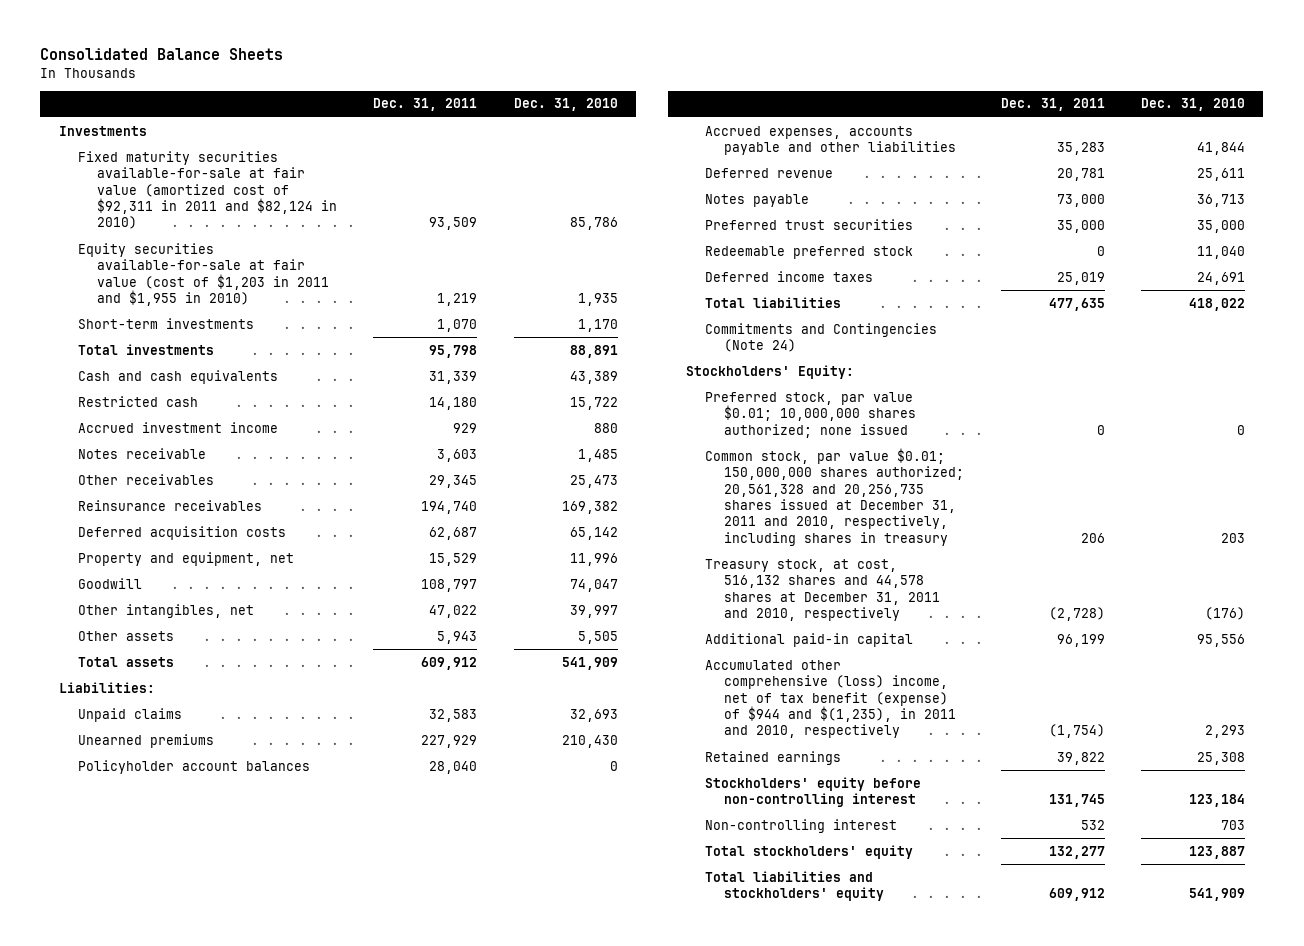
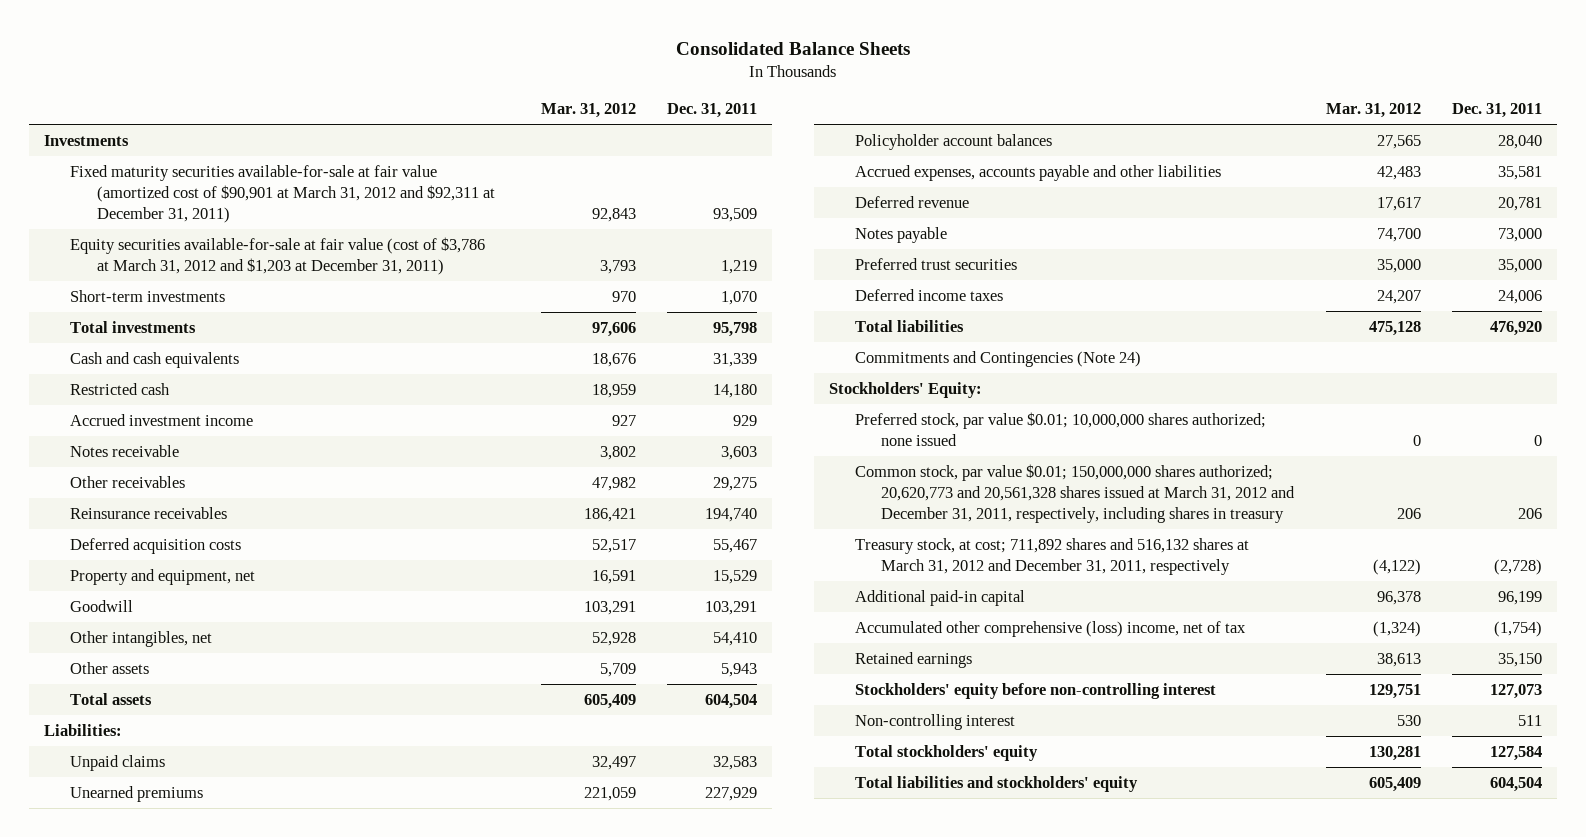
- | Dec. 31, 2011 | Dec. 31, 2010
+ | Mar. 31, 2012 | Dec. 31, 2011
- Fixed maturity securities available-for-sale at fair value (amortized cost of $92,311 in 2011 and $82,124 in 2010) | 93,509 | 85,786
- Equity securities available-for-sale at fair value (cost of $1,203 in 2011 and $1,955 in 2010) | 1,219 | 1,935
+ Fixed maturity securities available-for-sale at fair value (amortized cost of $90,901 at March 31, 2012 and $92,311 at December 31, 2011) | 92,843 | 93,509
+ Equity securities available-for-sale at fair value (cost of $3,786 at March 31, 2012 and $1,203 at December 31, 2011) | 3,793 | 1,219
- Other receivables | 29,345 | 25,473
+ Other receivables | 47,982 | 29,275
- Deferred acquisition costs | 62,687 | 65,142
+ Deferred acquisition costs | 52,517 | 55,467
- Goodwill | 108,797 | 74,047
- Other intangibles, net | 47,022 | 39,997
+ Goodwill | 103,291 | 103,291
+ Other intangibles, net | 52,928 | 54,410
- Total assets | 609,912 | 541,909
+ Total assets | 605,409 | 604,504
- Accrued expenses, accounts payable and other liabilities | 35,283 | 41,844
+ Accrued expenses, accounts payable and other liabilities | 42,483 | 35,581
- Redeemable preferred stock | 0 | 11,040
- Deferred income taxes | 25,019 | 24,691
- Total liabilities | 477,635 | 418,022
+ Deferred income taxes | 24,207 | 24,006
+ Total liabilities | 475,128 | 476,920
- Common stock, par value $0.01; 150,000,000 shares authorized; 20,561,328 and 20,256,735 shares issued at December 31, 2011 and 2010, respectively, including shares in treasury | 206 | 203
- Treasury stock, at cost, 516,132 shares and 44,578 shares at December 31, 2011 and 2010, respectively | (2,728) | (176)
+ Common stock, par value $0.01; 150,000,000 shares authorized; 20,620,773 and 20,561,328 shares issued at March 31, 2012 and December 31, 2011, respectively, including shares in treasury | 206 | 206
+ Treasury stock, at cost; 711,892 shares and 516,132 shares at March 31, 2012 and December 31, 2011, respectively | (4,122) | (2,728)
- Accumulated other comprehensive (loss) income, net of tax benefit (expense) of $944 and $(1,235), in 2011 and 2010, respectively | (1,754) | 2,293
- Retained earnings | 39,822 | 25,308
- Stockholders' equity before non-controlling interest | 131,745 | 123,184
- Non-controlling interest | 532 | 703
- Total stockholders' equity | 132,277 | 123,887
- Total liabilities and stockholders' equity | 609,912 | 541,909
+ Accumulated other comprehensive (loss) income, net of tax | (1,324) | (1,754)
+ Retained earnings | 38,613 | 35,150
+ Stockholders' equity before non-controlling interest | 129,751 | 127,073
+ Non-controlling interest | 530 | 511
+ Total stockholders' equity | 130,281 | 127,584
+ Total liabilities and stockholders' equity | 605,409 | 604,504

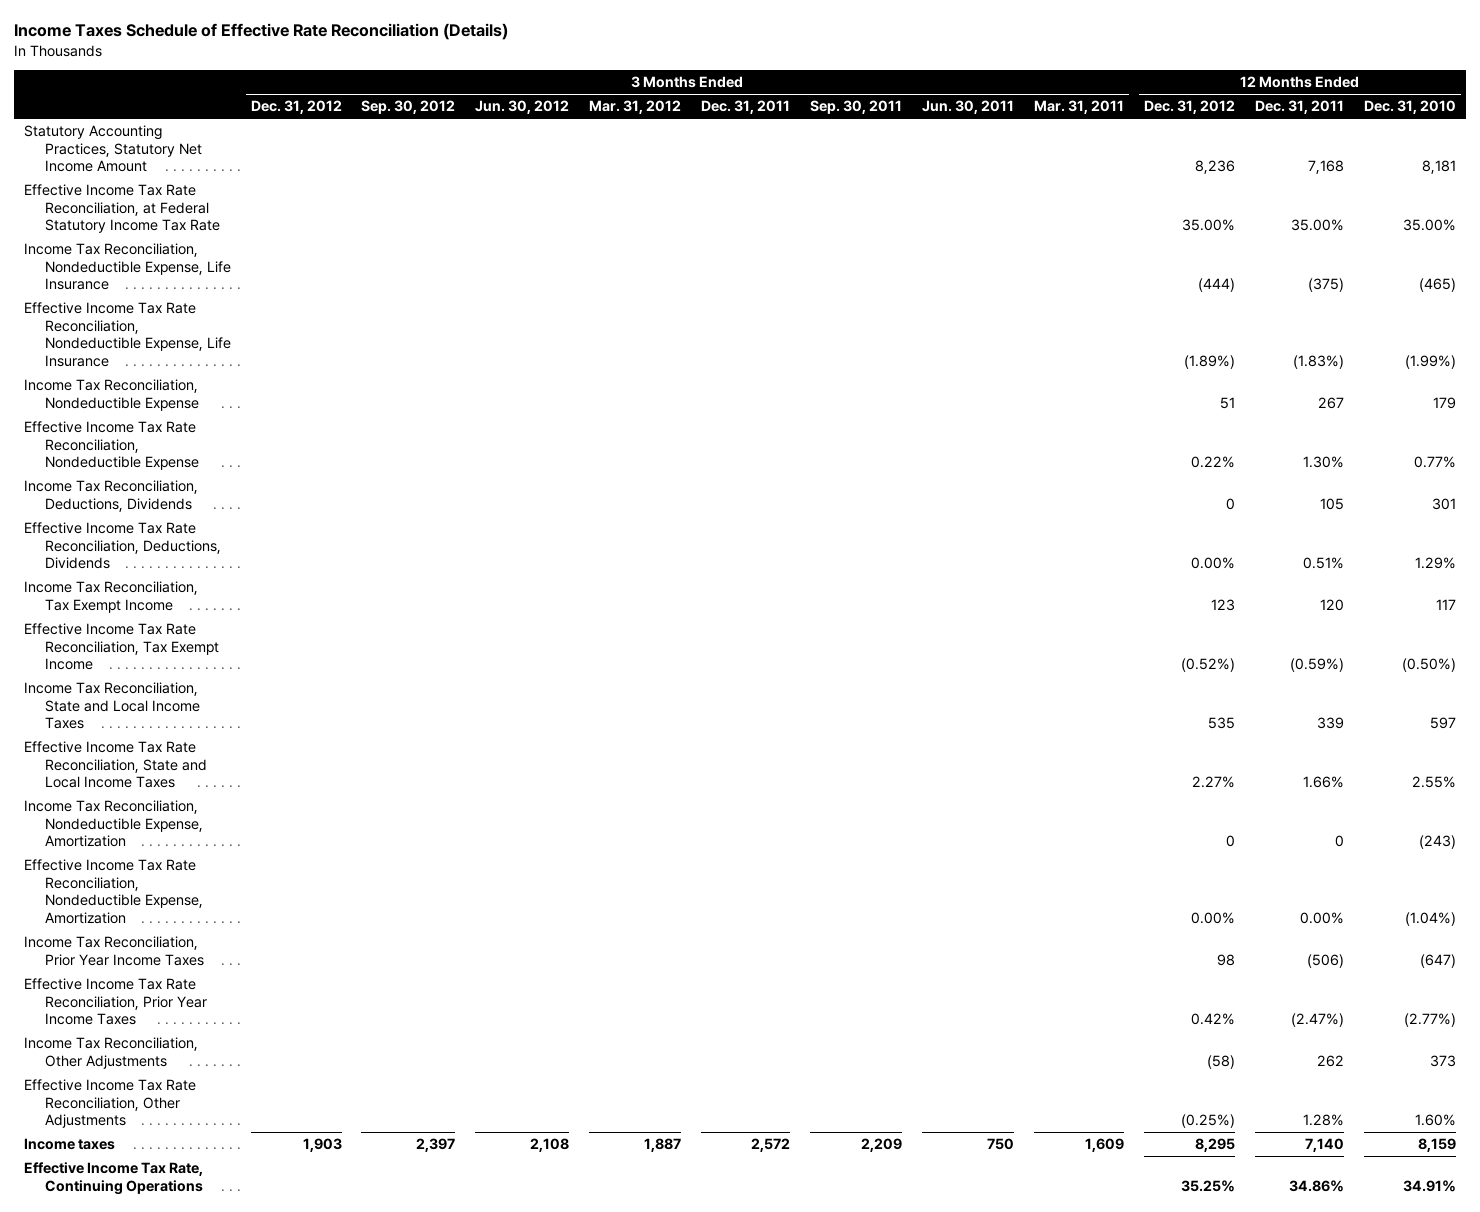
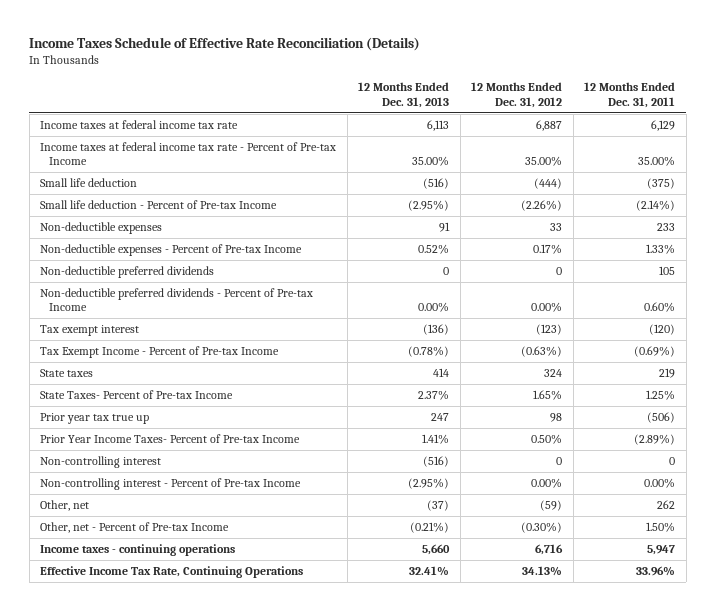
- | 3 Months Ended Dec. 31, 2012 | 3 Months Ended Sep. 30, 2012 | 3 Months Ended Jun. 30, 2012 | 3 Months Ended Mar. 31, 2012 | 3 Months Ended Dec. 31, 2011 | 3 Months Ended Sep. 30, 2011 | 3 Months Ended Jun. 30, 2011 | 3 Months Ended Mar. 31, 2011 | 12 Months Ended Dec. 31, 2012 | 12 Months Ended Dec. 31, 2011 | 12 Months Ended Dec. 31, 2010
+ | 12 Months Ended Dec. 31, 2013 | 12 Months Ended Dec. 31, 2012 | 12 Months Ended Dec. 31, 2011
- Statutory Accounting Practices, Statutory Net Income Amount | | | | | | | | | 8,236 | 7,168 | 8,181
- Effective Income Tax Rate Reconciliation, at Federal Statutory Income Tax Rate | | | | | | | | | 35.00% | 35.00% | 35.00%
- Income Tax Reconciliation, Nondeductible Expense, Life Insurance | | | | | | | | | (444) | (375) | (465)
- Effective Income Tax Rate Reconciliation, Nondeductible Expense, Life Insurance | | | | | | | | | (1.89%) | (1.83%) | (1.99%)
- Income Tax Reconciliation, Nondeductible Expense | | | | | | | | | 51 | 267 | 179
- Effective Income Tax Rate Reconciliation, Nondeductible Expense | | | | | | | | | 0.22% | 1.30% | 0.77%
- Income Tax Reconciliation, Deductions, Dividends | | | | | | | | | 0 | 105 | 301
- Effective Income Tax Rate Reconciliation, Deductions, Dividends | | | | | | | | | 0.00% | 0.51% | 1.29%
- Income Tax Reconciliation, Tax Exempt Income | | | | | | | | | 123 | 120 | 117
- Effective Income Tax Rate Reconciliation, Tax Exempt Income | | | | | | | | | (0.52%) | (0.59%) | (0.50%)
- Income Tax Reconciliation, State and Local Income Taxes | | | | | | | | | 535 | 339 | 597
- Effective Income Tax Rate Reconciliation, State and Local Income Taxes | | | | | | | | | 2.27% | 1.66% | 2.55%
- Income Tax Reconciliation, Nondeductible Expense, Amortization | | | | | | | | | 0 | 0 | (243)
- Effective Income Tax Rate Reconciliation, Nondeductible Expense, Amortization | | | | | | | | | 0.00% | 0.00% | (1.04%)
- Income Tax Reconciliation, Prior Year Income Taxes | | | | | | | | | 98 | (506) | (647)
- Effective Income Tax Rate Reconciliation, Prior Year Income Taxes | | | | | | | | | 0.42% | (2.47%) | (2.77%)
- Income Tax Reconciliation, Other Adjustments | | | | | | | | | (58) | 262 | 373
- Effective Income Tax Rate Reconciliation, Other Adjustments | | | | | | | | | (0.25%) | 1.28% | 1.60%
- Income taxes | 1,903 | 2,397 | 2,108 | 1,887 | 2,572 | 2,209 | 750 | 1,609 | 8,295 | 7,140 | 8,159
- Effective Income Tax Rate, Continuing Operations | | | | | | | | | 35.25% | 34.86% | 34.91%
+ Income taxes at federal income tax rate | 6,113 | 6,887 | 6,129
+ Income taxes at federal income tax rate - Percent of Pre-tax Income | 35.00% | 35.00% | 35.00%
+ Small life deduction | (516) | (444) | (375)
+ Small life deduction - Percent of Pre-tax Income | (2.95%) | (2.26%) | (2.14%)
+ Non-deductible expenses | 91 | 33 | 233
+ Non-deductible expenses - Percent of Pre-tax Income | 0.52% | 0.17% | 1.33%
+ Non-deductible preferred dividends | 0 | 0 | 105
+ Non-deductible preferred dividends - Percent of Pre-tax Income | 0.00% | 0.00% | 0.60%
+ Tax exempt interest | (136) | (123) | (120)
+ Tax Exempt Income - Percent of Pre-tax Income | (0.78%) | (0.63%) | (0.69%)
+ State taxes | 414 | 324 | 219
+ State Taxes- Percent of Pre-tax Income | 2.37% | 1.65% | 1.25%
+ Prior year tax true up | 247 | 98 | (506)
+ Prior Year Income Taxes- Percent of Pre-tax Income | 1.41% | 0.50% | (2.89%)
+ Non-controlling interest | (516) | 0 | 0
+ Non-controlling interest - Percent of Pre-tax Income | (2.95%) | 0.00% | 0.00%
+ Other, net | (37) | (59) | 262
+ Other, net - Percent of Pre-tax Income | (0.21%) | (0.30%) | 1.50%
+ Income taxes - continuing operations | 5,660 | 6,716 | 5,947
+ Effective Income Tax Rate, Continuing Operations | 32.41% | 34.13% | 33.96%

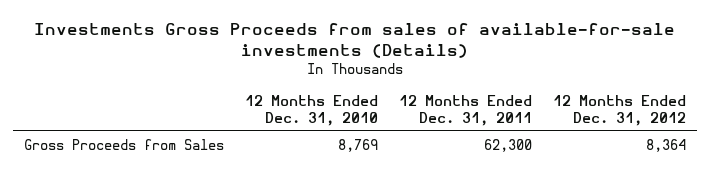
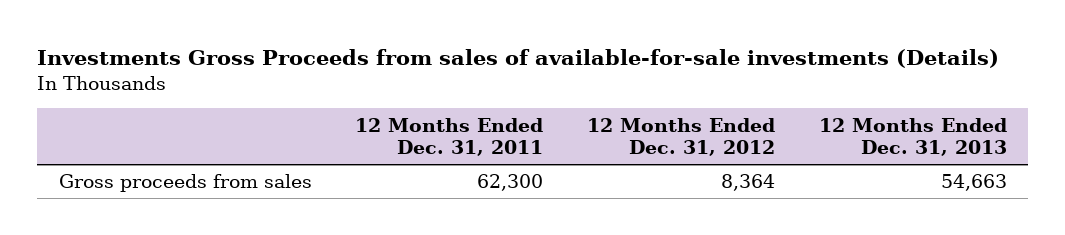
- | 12 Months Ended Dec. 31, 2010 | 12 Months Ended Dec. 31, 2011 | 12 Months Ended Dec. 31, 2012
+ | 12 Months Ended Dec. 31, 2011 | 12 Months Ended Dec. 31, 2012 | 12 Months Ended Dec. 31, 2013
- Gross Proceeds from Sales | 8,769 | 62,300 | 8,364
+ Gross proceeds from sales | 62,300 | 8,364 | 54,663

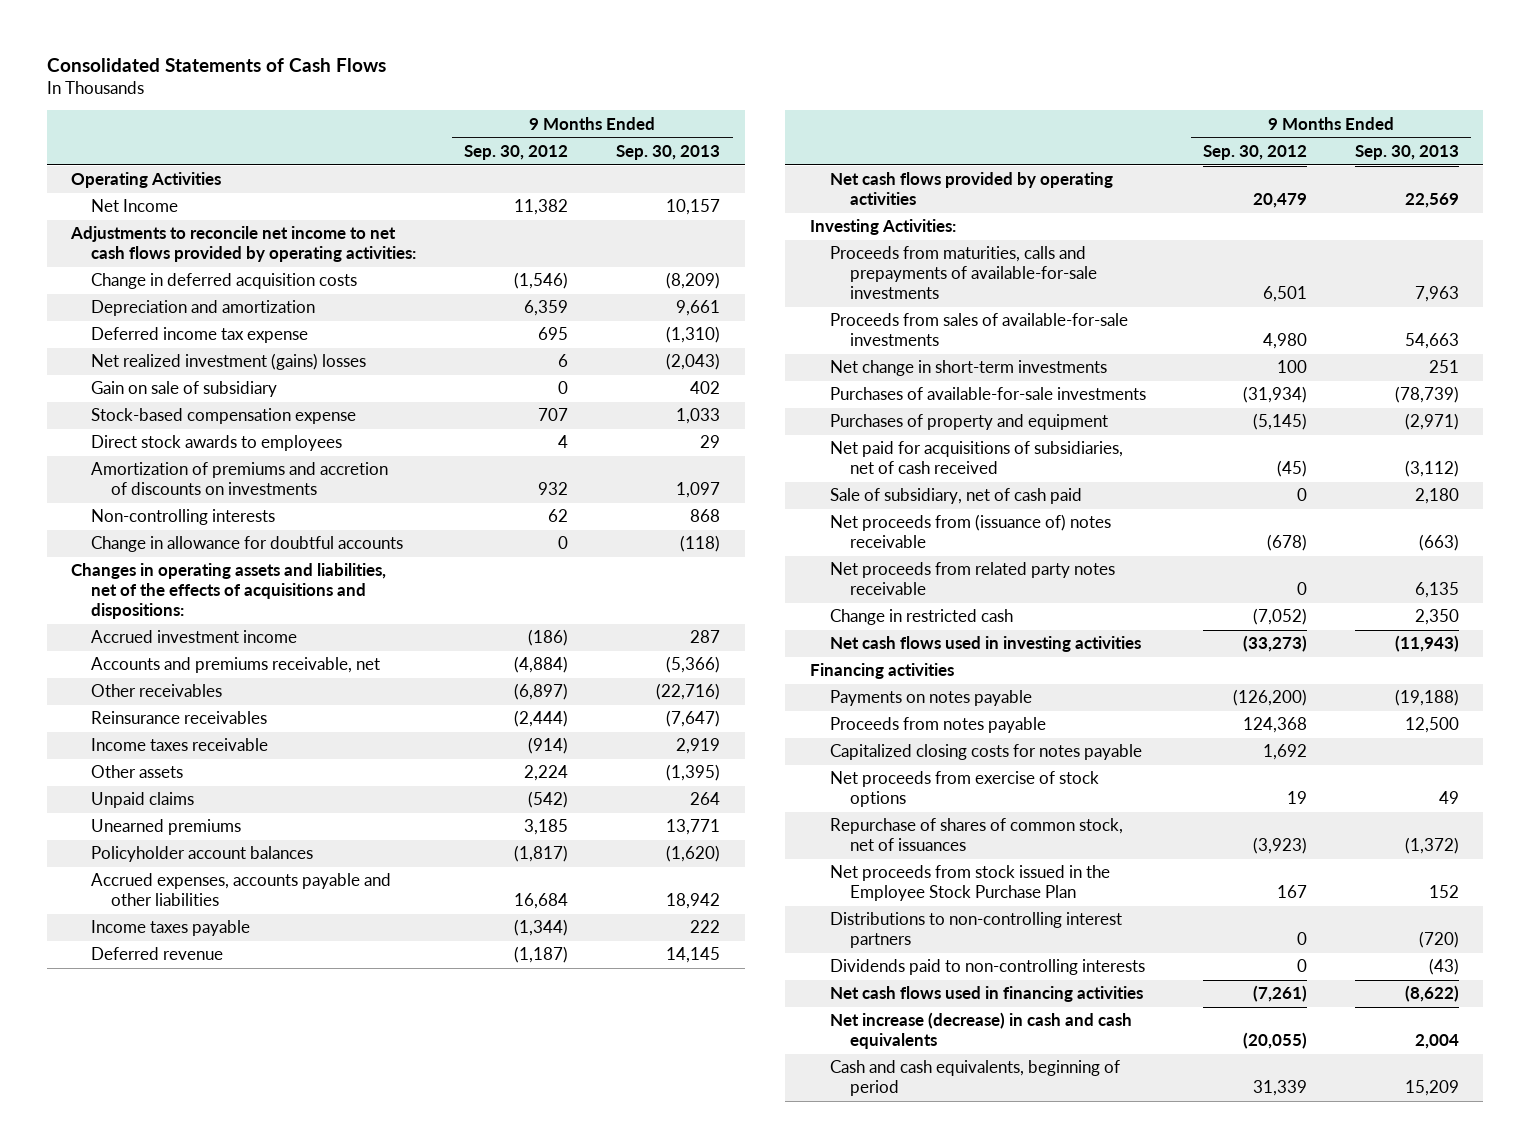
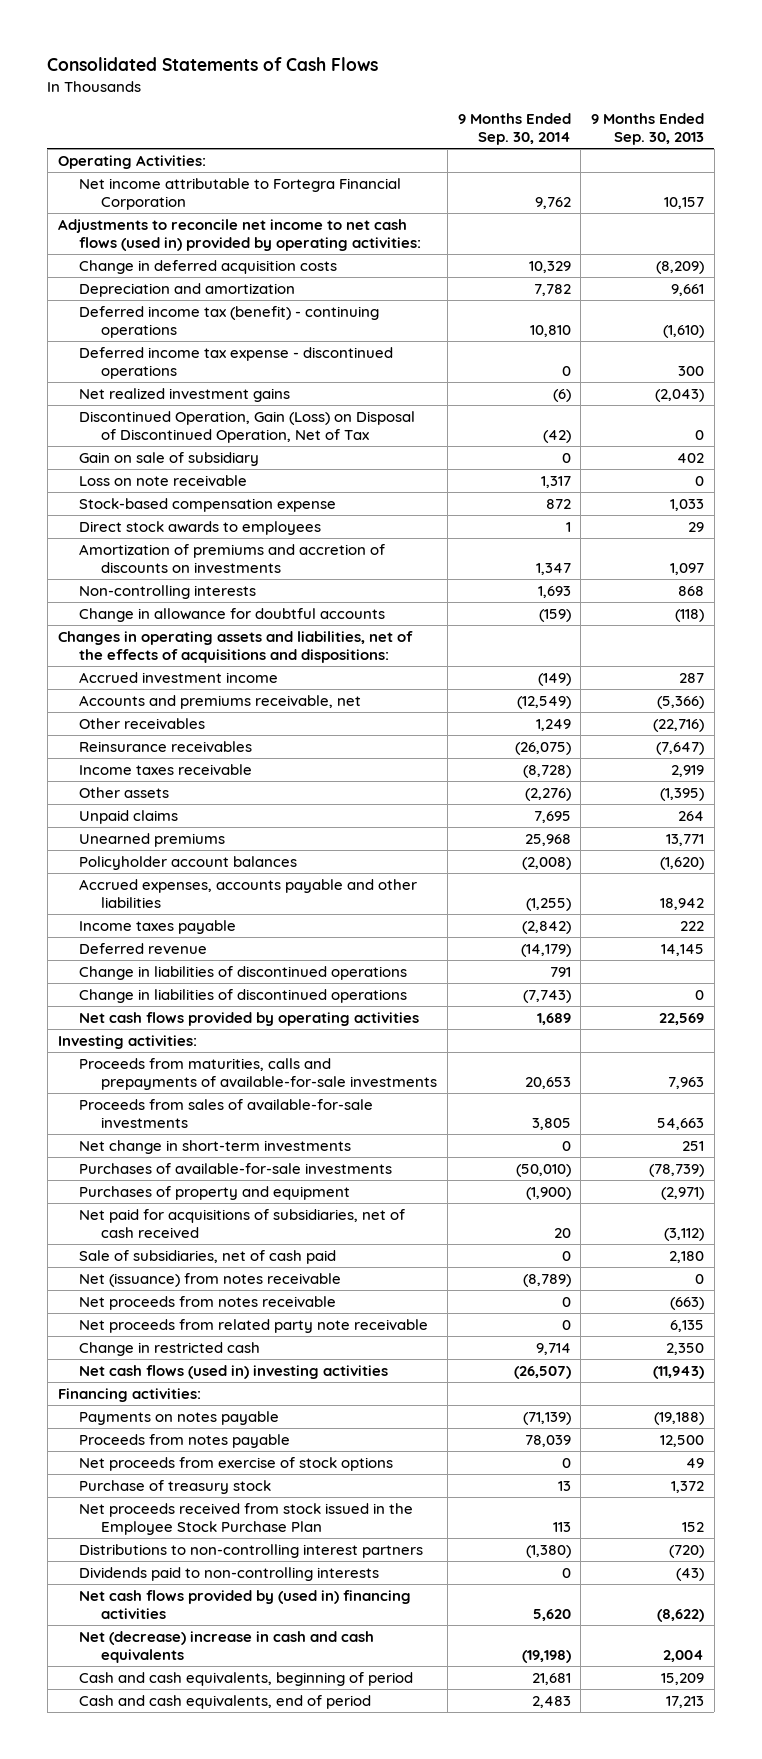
- | 9 Months Ended Sep. 30, 2012 | 9 Months Ended Sep. 30, 2013
+ | 9 Months Ended Sep. 30, 2014 | 9 Months Ended Sep. 30, 2013
- Operating Activities
- Net Income | 11,382 | 10,157
- Adjustments to reconcile net income to net cash flows provided by operating activities:
+ Operating Activities:
+ Net income attributable to Fortegra Financial Corporation | 9,762 | 10,157
+ Adjustments to reconcile net income to net cash flows (used in) provided by operating activities:
- Deferred income tax expense | 695 | (1,310)
- Net realized investment (gains) losses | 6 | (2,043)
+ Deferred income tax (benefit) - continuing operations | 10,810 | (1,610)
+ Deferred income tax expense - discontinued operations | 0 | 300
+ Net realized investment gains | (6) | (2,043)
+ Discontinued Operation, Gain (Loss) on Disposal of Discontinued Operation, Net of Tax | (42) | 0
+ Loss on note receivable | 1,317 | 0
+ Change in liabilities of discontinued operations | 791 |
+ Change in liabilities of discontinued operations | (7,743) | 0
- Investing Activities:
+ Investing activities:
- Sale of subsidiary, net of cash paid | 0 | 2,180
- Net proceeds from (issuance of) notes receivable | (678) | (663)
- Net proceeds from related party notes receivable | 0 | 6,135
+ Sale of subsidiaries, net of cash paid | 0 | 2,180
+ Net (issuance) from notes receivable | (8,789) | 0
+ Net proceeds from notes receivable | 0 | (663)
+ Net proceeds from related party note receivable | 0 | 6,135
- Net cash flows used in investing activities | (33,273) | (11,943)
- Financing activities
+ Net cash flows (used in) investing activities | (26,507) | (11,943)
+ Financing activities:
- Capitalized closing costs for notes payable | 1,692 |
- Repurchase of shares of common stock, net of issuances | (3,923) | (1,372)
- Net proceeds from stock issued in the Employee Stock Purchase Plan | 167 | 152
+ Purchase of treasury stock | 13 | 1,372
+ Net proceeds received from stock issued in the Employee Stock Purchase Plan | 113 | 152
- Net cash flows used in financing activities | (7,261) | (8,622)
- Net increase (decrease) in cash and cash equivalents | (20,055) | 2,004
+ Net cash flows provided by (used in) financing activities | 5,620 | (8,622)
+ Net (decrease) increase in cash and cash equivalents | (19,198) | 2,004
+ Cash and cash equivalents, end of period | 2,483 | 17,213

